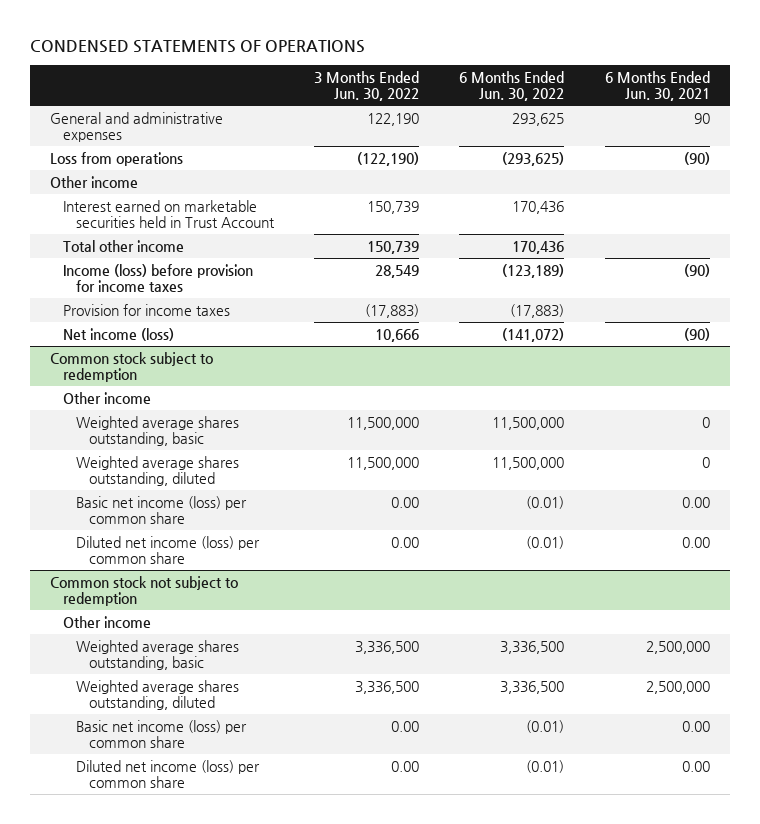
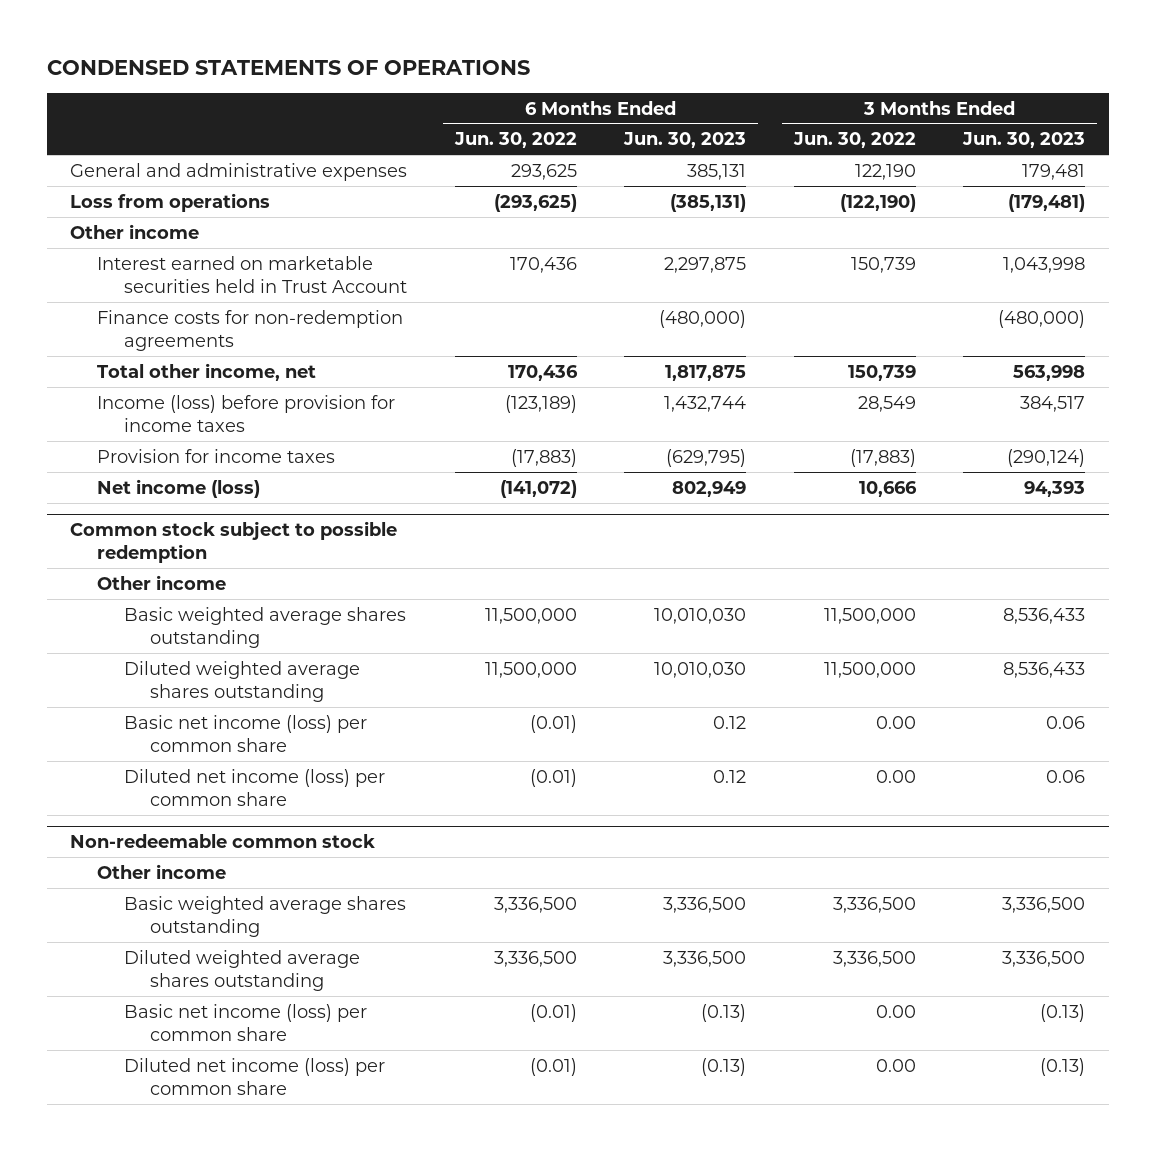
- | 3 Months Ended Jun. 30, 2022 | 6 Months Ended Jun. 30, 2022 | 6 Months Ended Jun. 30, 2021
+ | 6 Months Ended Jun. 30, 2022 | 6 Months Ended Jun. 30, 2023 | 3 Months Ended Jun. 30, 2022 | 3 Months Ended Jun. 30, 2023
- Total other income | 150,739 | 170,436 |
+ Finance costs for non-redemption agreements | | (480,000) | | (480,000)
+ Total other income, net | 170,436 | 1,817,875 | 150,739 | 563,998
- Common stock subject to redemption
+ Common stock subject to possible redemption
- Weighted average shares outstanding, basic | 11,500,000 | 11,500,000 | 0
- Weighted average shares outstanding, diluted | 11,500,000 | 11,500,000 | 0
+ Basic weighted average shares outstanding | 11,500,000 | 10,010,030 | 11,500,000 | 8,536,433
+ Diluted weighted average shares outstanding | 11,500,000 | 10,010,030 | 11,500,000 | 8,536,433
- Common stock not subject to redemption
+ Non-redeemable common stock
- Weighted average shares outstanding, basic | 3,336,500 | 3,336,500 | 2,500,000
- Weighted average shares outstanding, diluted | 3,336,500 | 3,336,500 | 2,500,000
+ Basic weighted average shares outstanding | 3,336,500 | 3,336,500 | 3,336,500 | 3,336,500
+ Diluted weighted average shares outstanding | 3,336,500 | 3,336,500 | 3,336,500 | 3,336,500

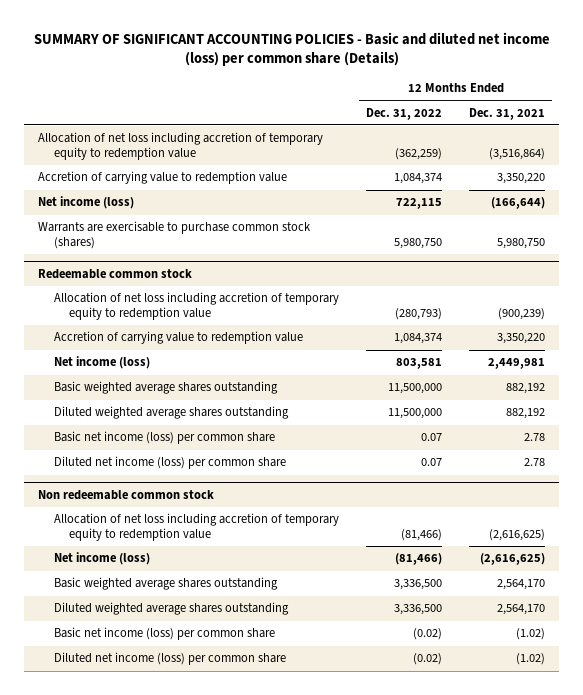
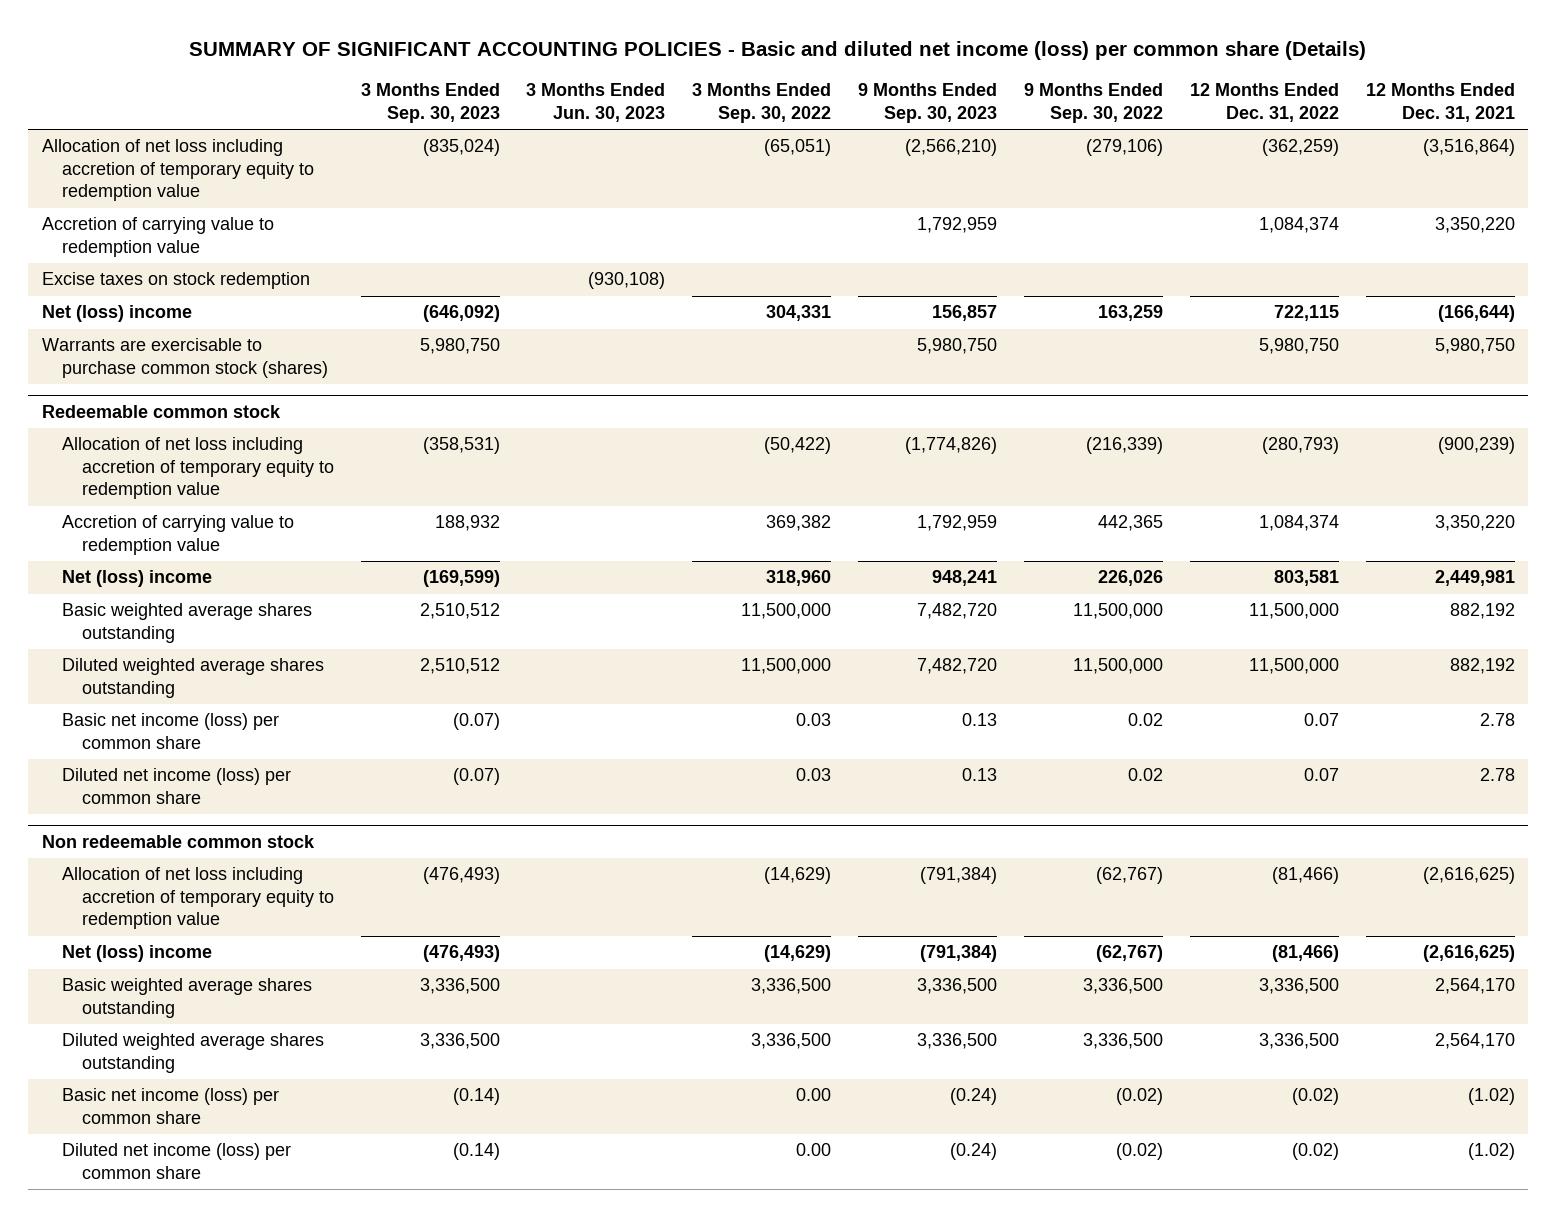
- | 12 Months Ended Dec. 31, 2022 | 12 Months Ended Dec. 31, 2021
+ | 3 Months Ended Sep. 30, 2023 | 3 Months Ended Jun. 30, 2023 | 3 Months Ended Sep. 30, 2022 | 9 Months Ended Sep. 30, 2023 | 9 Months Ended Sep. 30, 2022 | 12 Months Ended Dec. 31, 2022 | 12 Months Ended Dec. 31, 2021
- Net income (loss) | 722,115 | (166,644)
+ Excise taxes on stock redemption | | (930,108) | | | | |
+ Net (loss) income | (646,092) | | 304,331 | 156,857 | 163,259 | 722,115 | (166,644)
@ Redeemable common stock
- Net income (loss) | 803,581 | 2,449,981
+ Net (loss) income | (169,599) | | 318,960 | 948,241 | 226,026 | 803,581 | 2,449,981
@ Non redeemable common stock
- Net income (loss) | (81,466) | (2,616,625)
+ Net (loss) income | (476,493) | | (14,629) | (791,384) | (62,767) | (81,466) | (2,616,625)

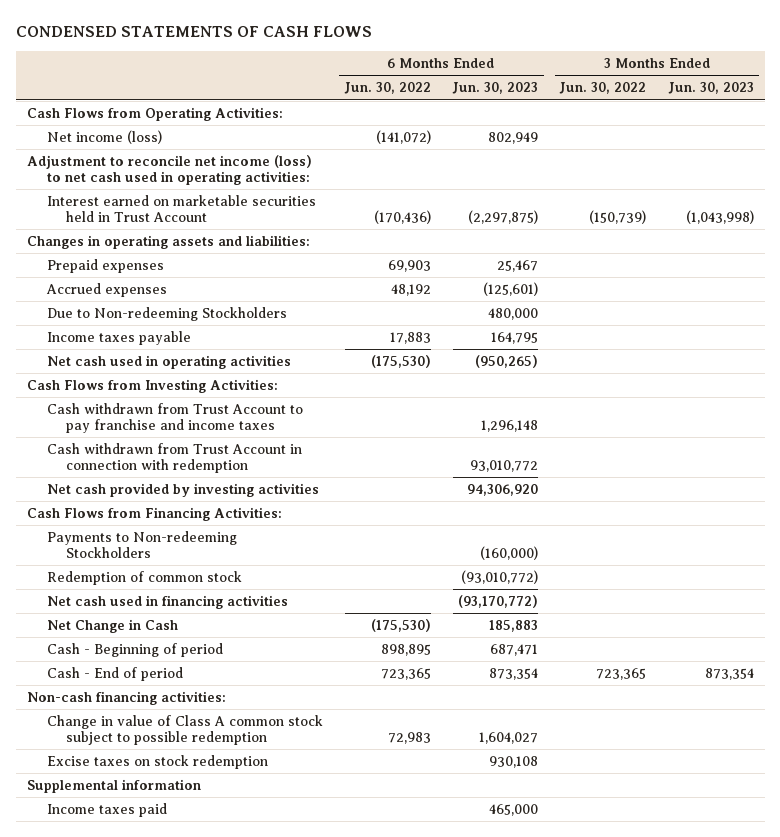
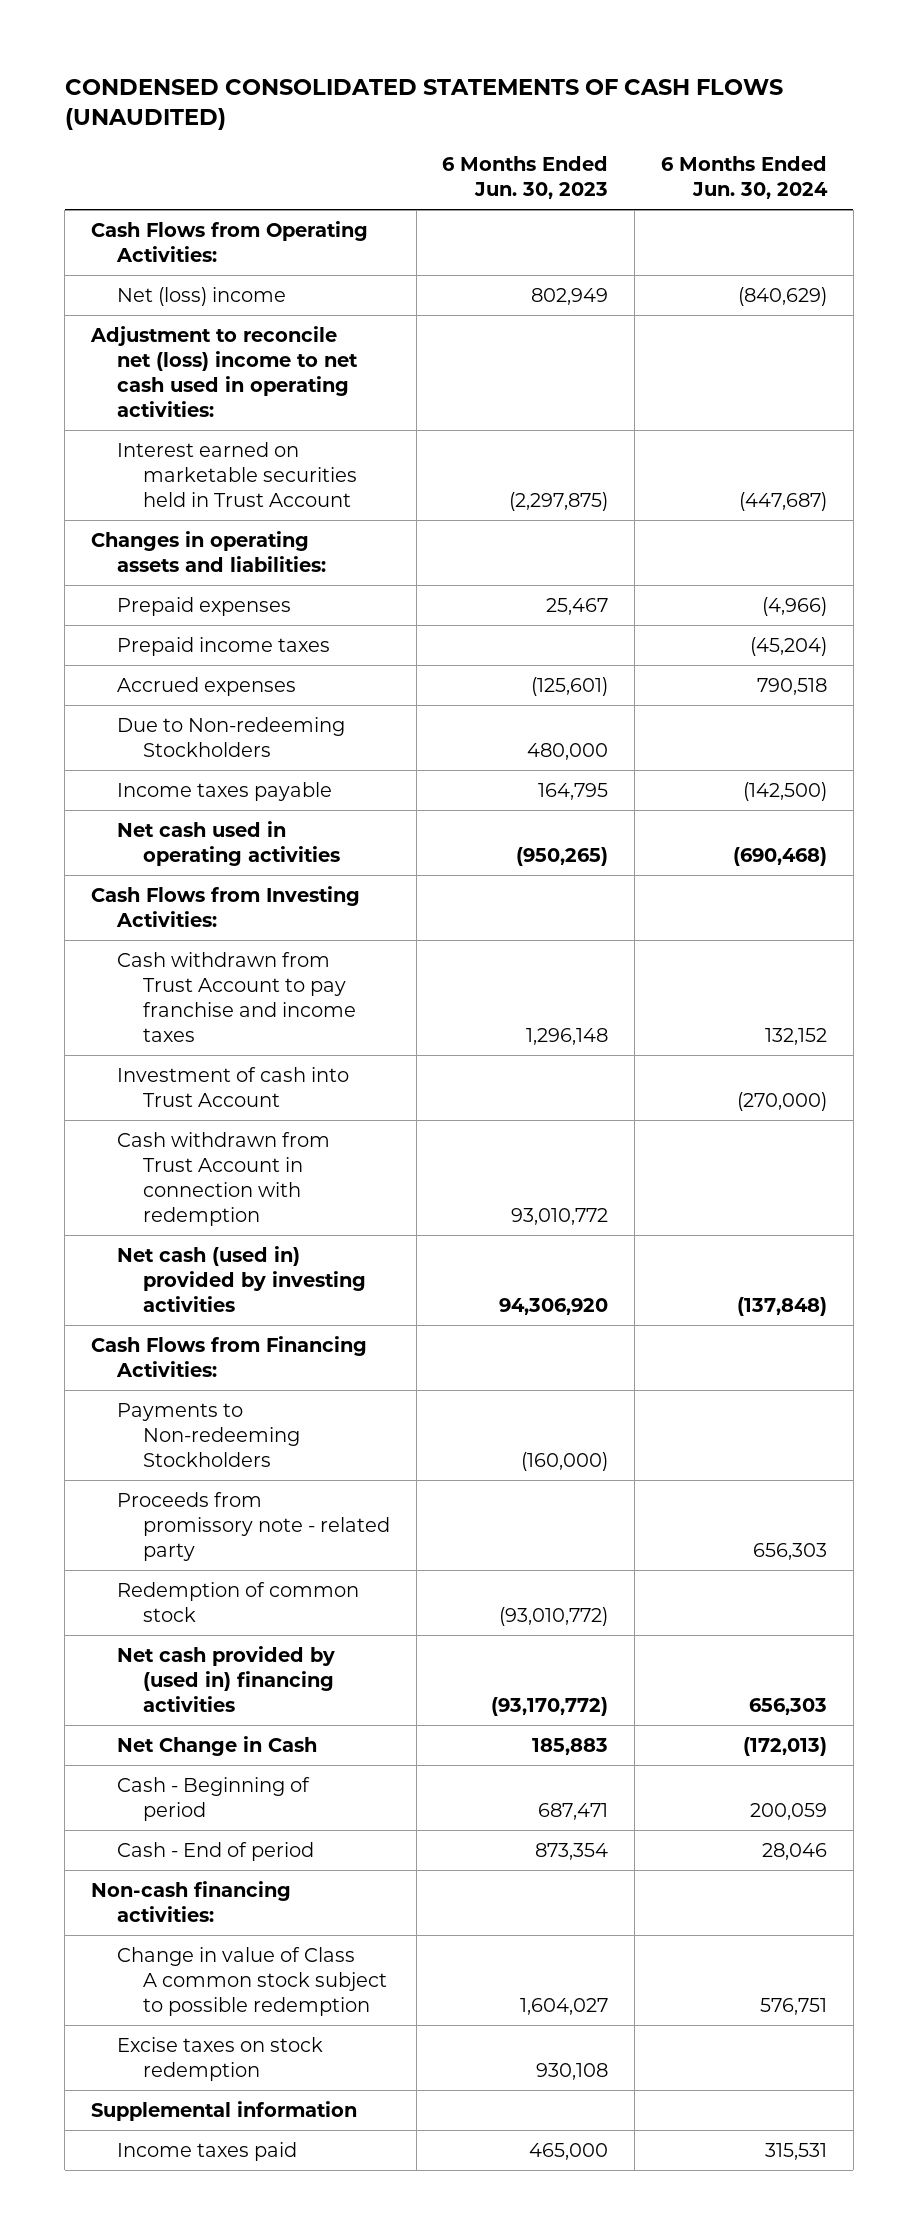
- CONDENSED STATEMENTS OF CASH FLOWS
+ CONDENSED CONSOLIDATED STATEMENTS OF CASH FLOWS (UNAUDITED)
- | 6 Months Ended Jun. 30, 2022 | 6 Months Ended Jun. 30, 2023 | 3 Months Ended Jun. 30, 2022 | 3 Months Ended Jun. 30, 2023
+ | 6 Months Ended Jun. 30, 2023 | 6 Months Ended Jun. 30, 2024
- Net income (loss) | (141,072) | 802,949 | |
- Adjustment to reconcile net income (loss) to net cash used in operating activities:
+ Net (loss) income | 802,949 | (840,629)
+ Adjustment to reconcile net (loss) income to net cash used in operating activities:
+ Prepaid income taxes | | (45,204)
+ Investment of cash into Trust Account | | (270,000)
- Net cash provided by investing activities | | 94,306,920 | |
+ Net cash (used in) provided by investing activities | 94,306,920 | (137,848)
+ Proceeds from promissory note - related party | | 656,303
- Net cash used in financing activities | | (93,170,772) | |
+ Net cash provided by (used in) financing activities | (93,170,772) | 656,303

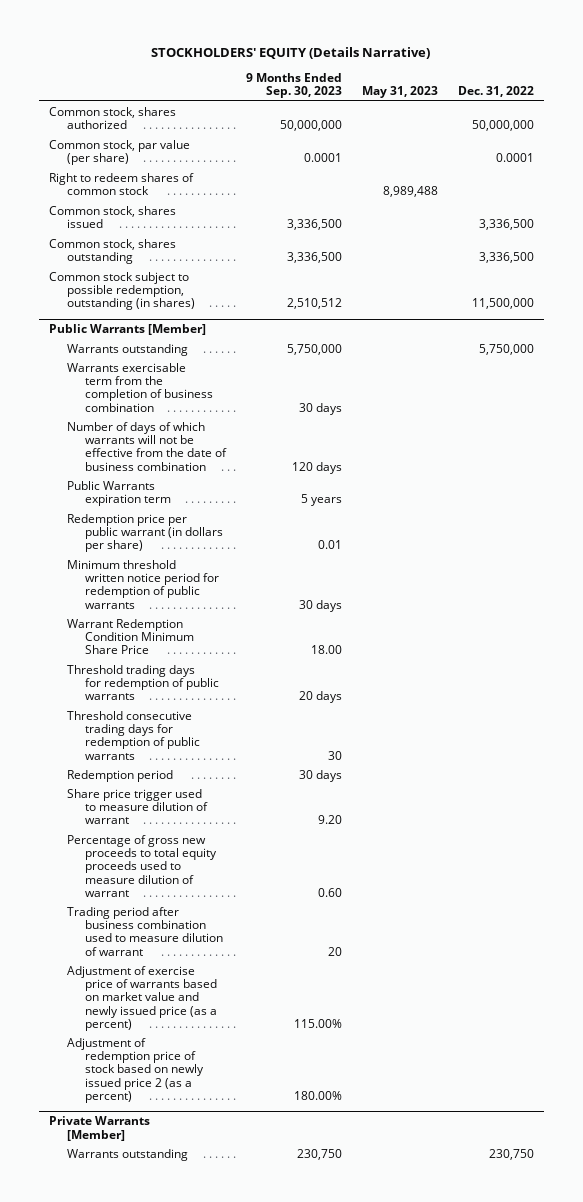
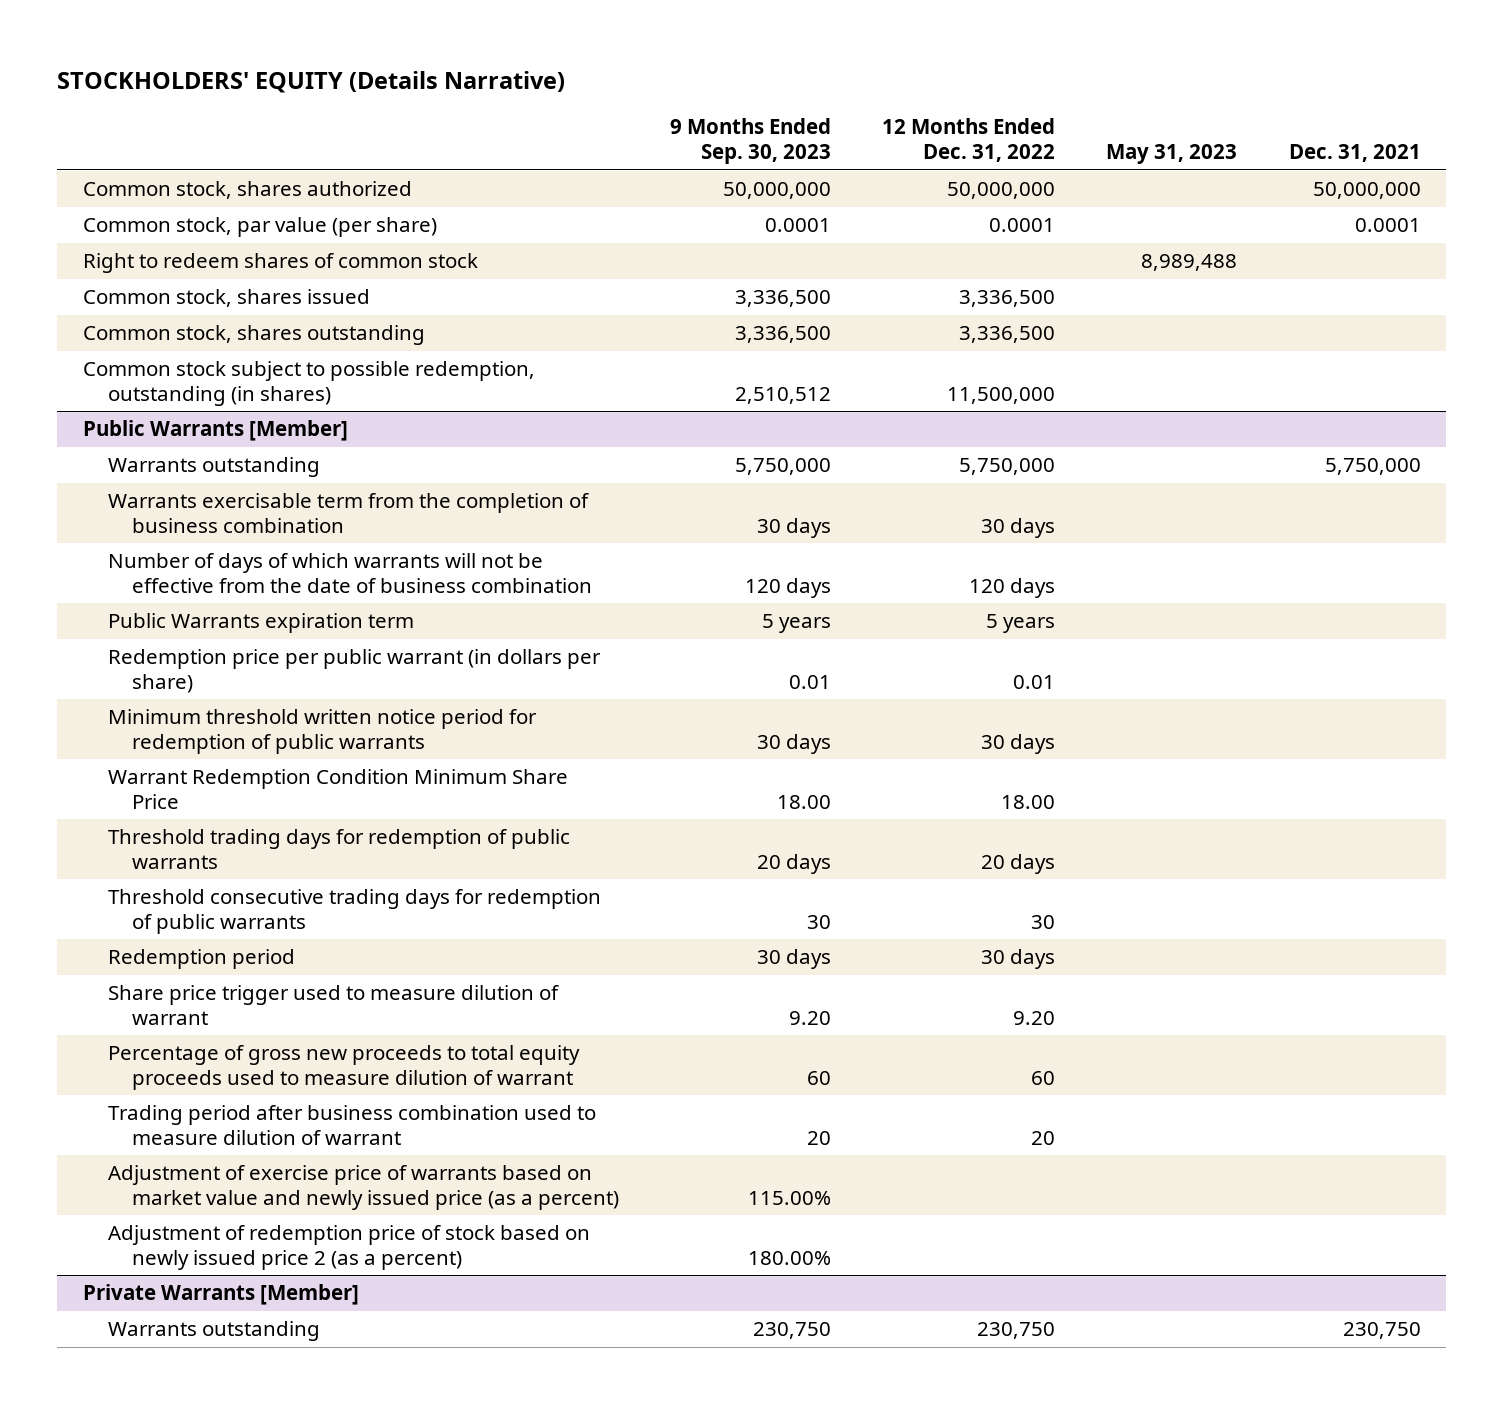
- | 9 Months Ended Sep. 30, 2023 | May 31, 2023 | Dec. 31, 2022
+ | 9 Months Ended Sep. 30, 2023 | 12 Months Ended Dec. 31, 2022 | May 31, 2023 | Dec. 31, 2021
@ Public Warrants [Member]
- Percentage of gross new proceeds to total equity proceeds used to measure dilution of warrant | 0.60 | |
+ Percentage of gross new proceeds to total equity proceeds used to measure dilution of warrant | 60 | 60 | |

